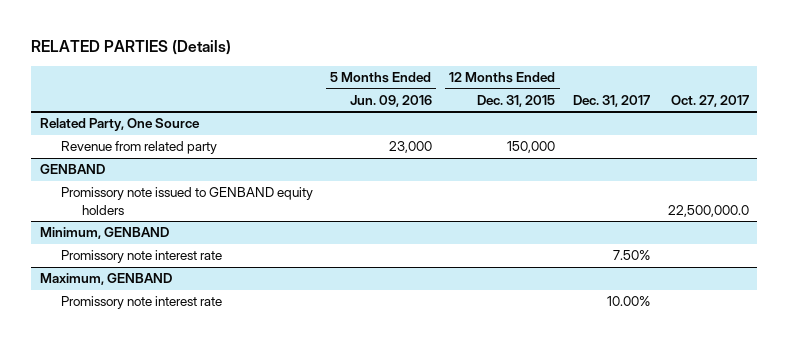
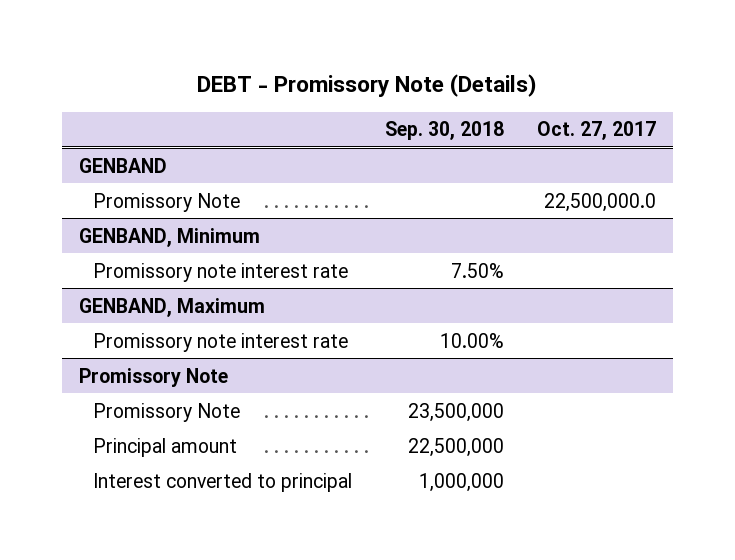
- RELATED PARTIES (Details)
+ DEBT - Promissory Note (Details)
- | 5 Months Ended Jun. 09, 2016 | 12 Months Ended Dec. 31, 2015 | Dec. 31, 2017 | Oct. 27, 2017
+ | Sep. 30, 2018 | Oct. 27, 2017
- Related Party, One Source
- Revenue from related party | 23,000 | 150,000 | |
@ GENBAND
- Promissory note issued to GENBAND equity holders | | | | 22,500,000.0
- Minimum, GENBAND
@ GENBAND
+ Promissory Note | | 22,500,000.0
+ GENBAND, Minimum
- Maximum, GENBAND
+ GENBAND, Maximum
+ Promissory Note
+ Promissory Note | 23,500,000 |
+ Principal amount | 22,500,000 |
+ Interest converted to principal | 1,000,000 |

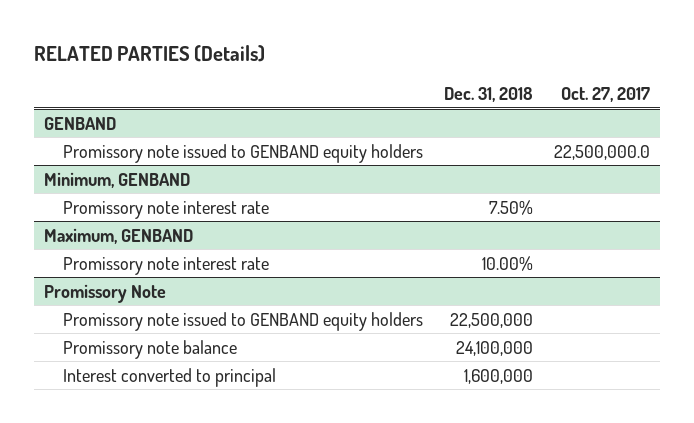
- DEBT - Promissory Note (Details)
+ RELATED PARTIES (Details)
- | Sep. 30, 2018 | Oct. 27, 2017
+ | Dec. 31, 2018 | Oct. 27, 2017
@ GENBAND
- Promissory Note | | 22,500,000.0
- GENBAND, Minimum
@ GENBAND
+ Promissory note issued to GENBAND equity holders | | 22,500,000.0
+ Minimum, GENBAND
- GENBAND, Maximum
+ Maximum, GENBAND
@ Promissory Note
- Promissory Note | 23,500,000 |
- Principal amount | 22,500,000 |
+ Promissory note issued to GENBAND equity holders | 22,500,000 |
+ Promissory note balance | 24,100,000 |

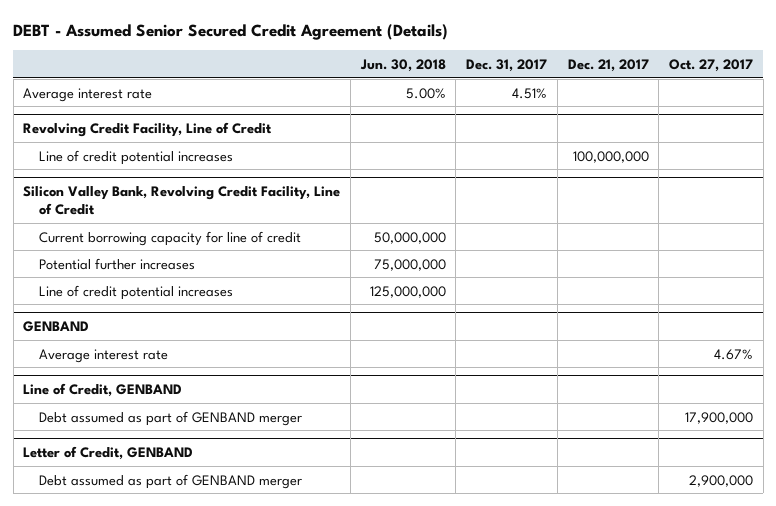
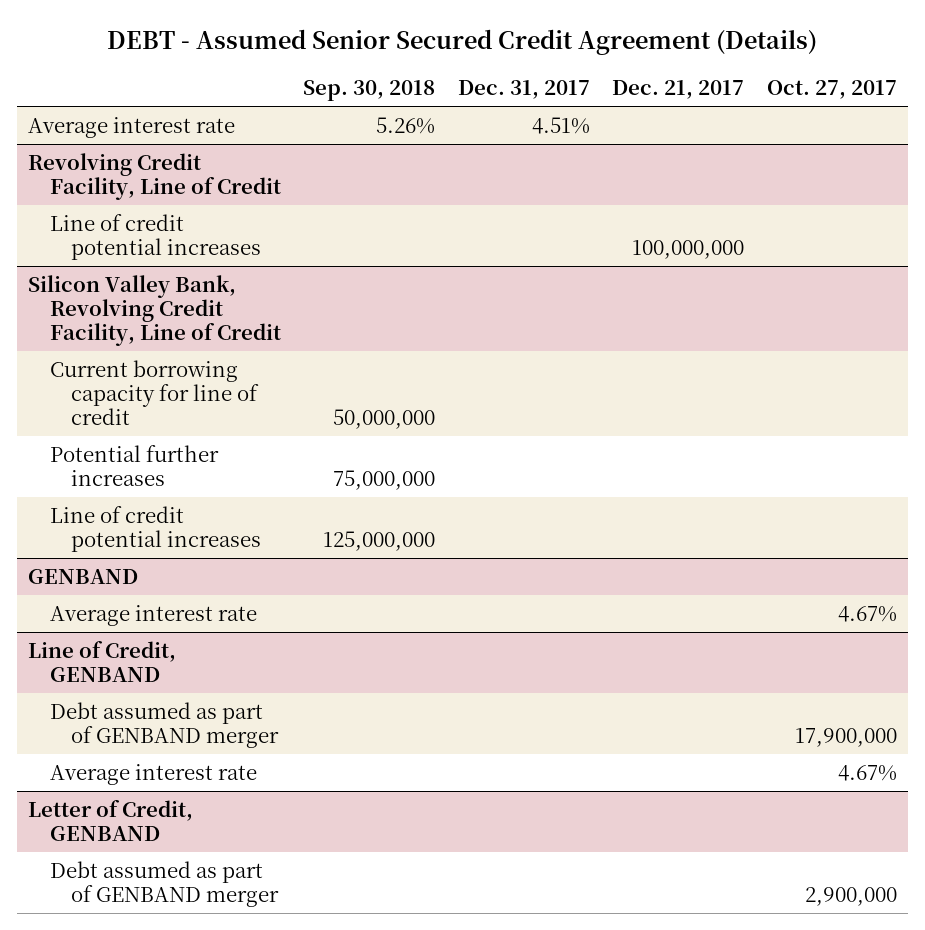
- | Jun. 30, 2018 | Dec. 31, 2017 | Dec. 21, 2017 | Oct. 27, 2017
+ | Sep. 30, 2018 | Dec. 31, 2017 | Dec. 21, 2017 | Oct. 27, 2017
@ Line of Credit, GENBAND
+ Average interest rate | | | | 4.67%

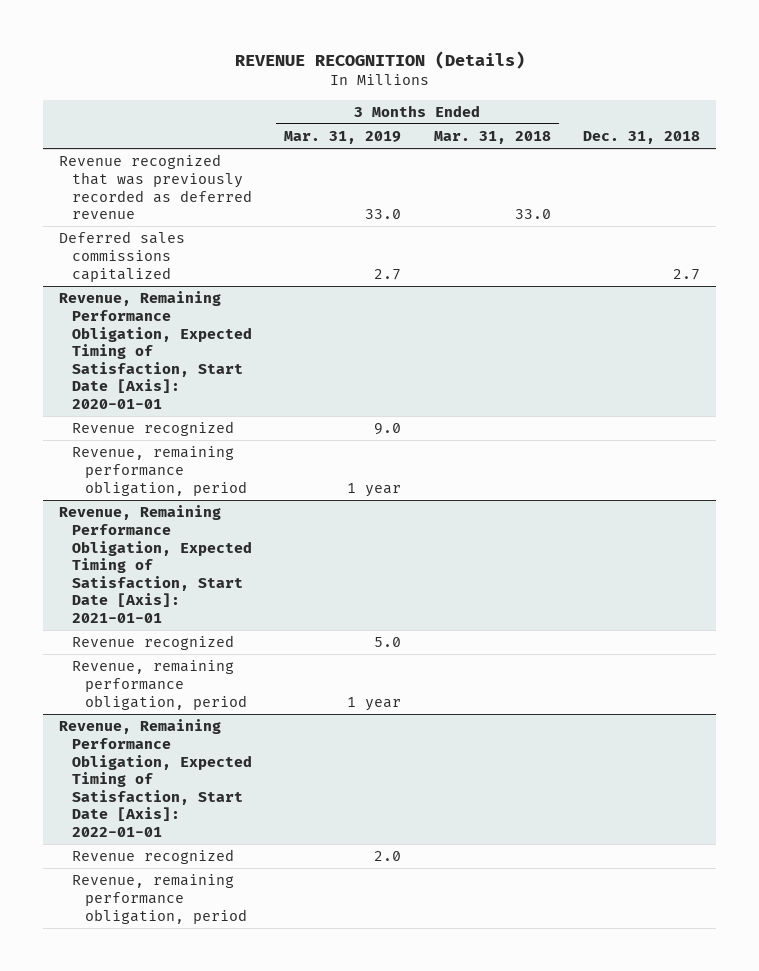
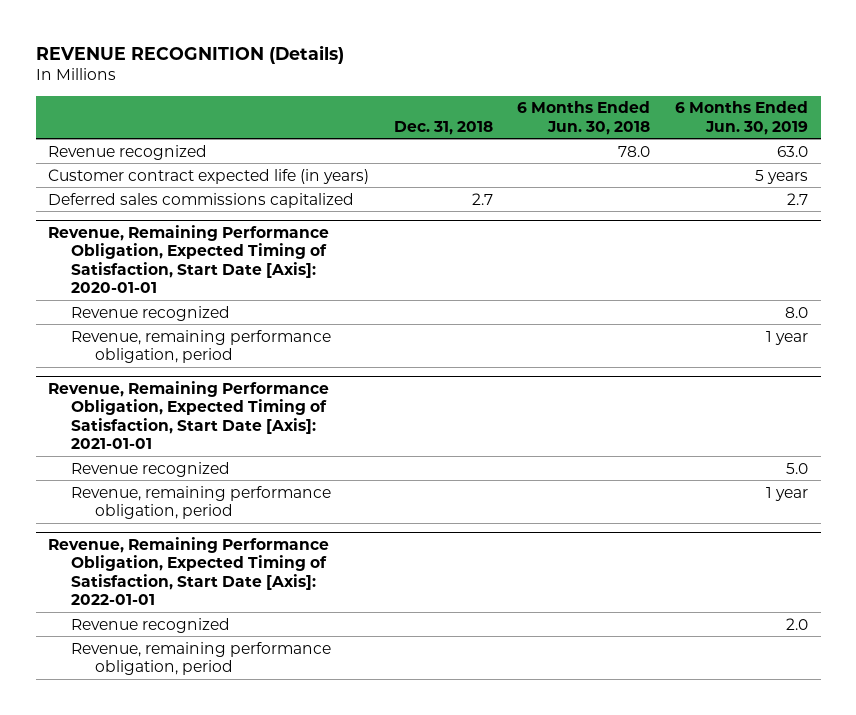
- | 3 Months Ended Mar. 31, 2019 | 3 Months Ended Mar. 31, 2018 | Dec. 31, 2018
+ | Dec. 31, 2018 | 6 Months Ended Jun. 30, 2018 | 6 Months Ended Jun. 30, 2019
- Revenue recognized that was previously recorded as deferred revenue | 33.0 | 33.0 |
+ Revenue recognized | | 78.0 | 63.0
+ Customer contract expected life (in years) | | | 5 years

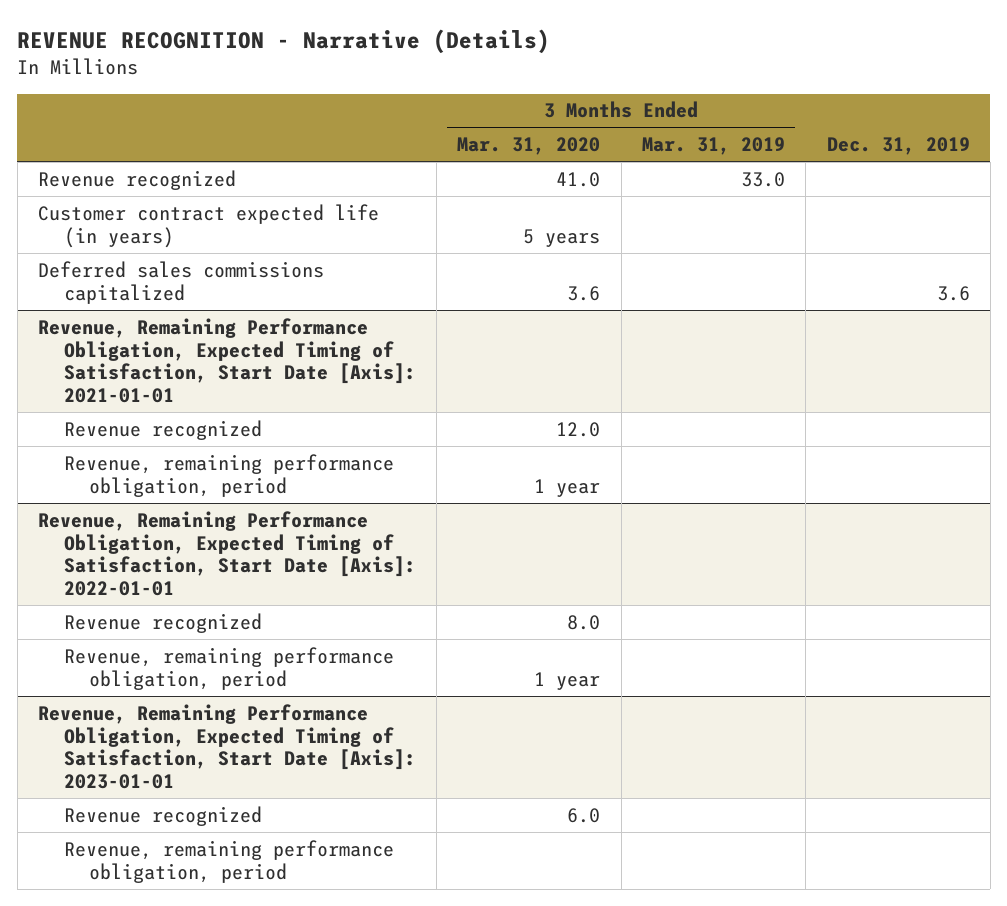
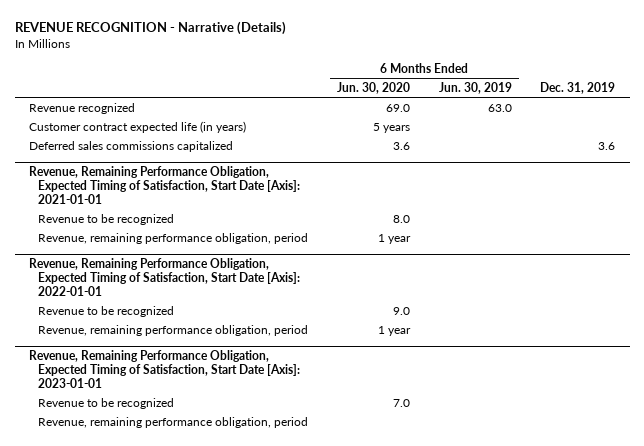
- | 3 Months Ended Mar. 31, 2020 | 3 Months Ended Mar. 31, 2019 | Dec. 31, 2019
+ | 6 Months Ended Jun. 30, 2020 | 6 Months Ended Jun. 30, 2019 | Dec. 31, 2019
@ Revenue, Remaining Performance Obligation, Expected Timing of Satisfaction, Start Date [Axis]: 2021-01-01
- Revenue recognized | 12.0 | |
+ Revenue to be recognized | 8.0 | |
@ Revenue, Remaining Performance Obligation, Expected Timing of Satisfaction, Start Date [Axis]: 2022-01-01
- Revenue recognized | 8.0 | |
+ Revenue to be recognized | 9.0 | |
@ Revenue, Remaining Performance Obligation, Expected Timing of Satisfaction, Start Date [Axis]: 2023-01-01
- Revenue recognized | 6.0 | |
+ Revenue to be recognized | 7.0 | |

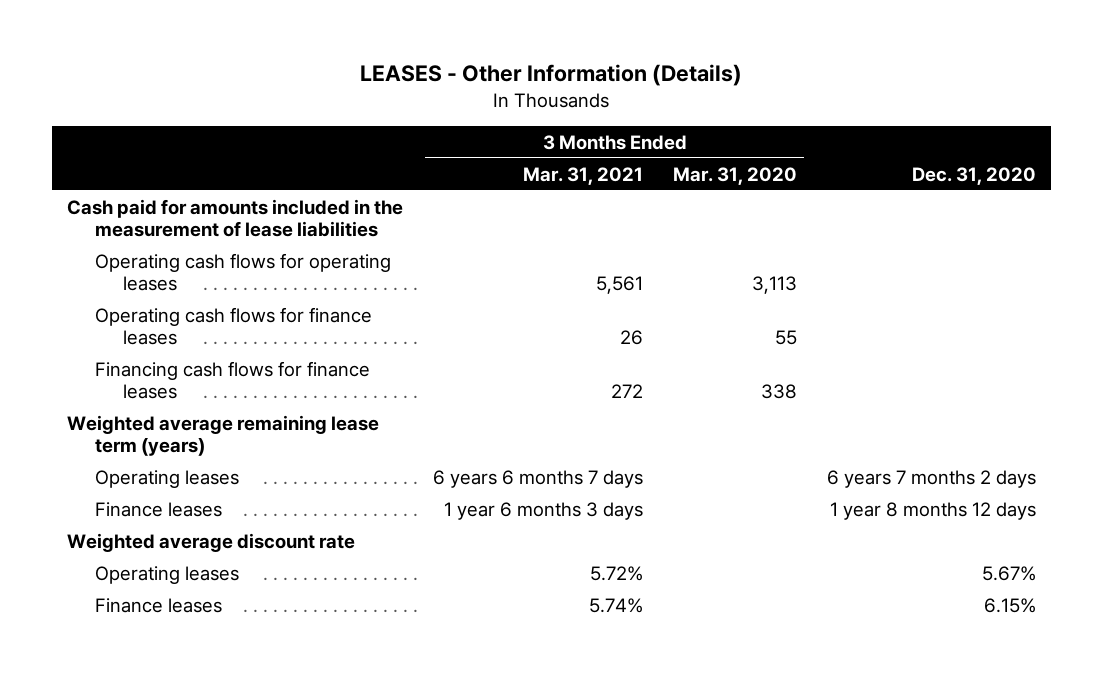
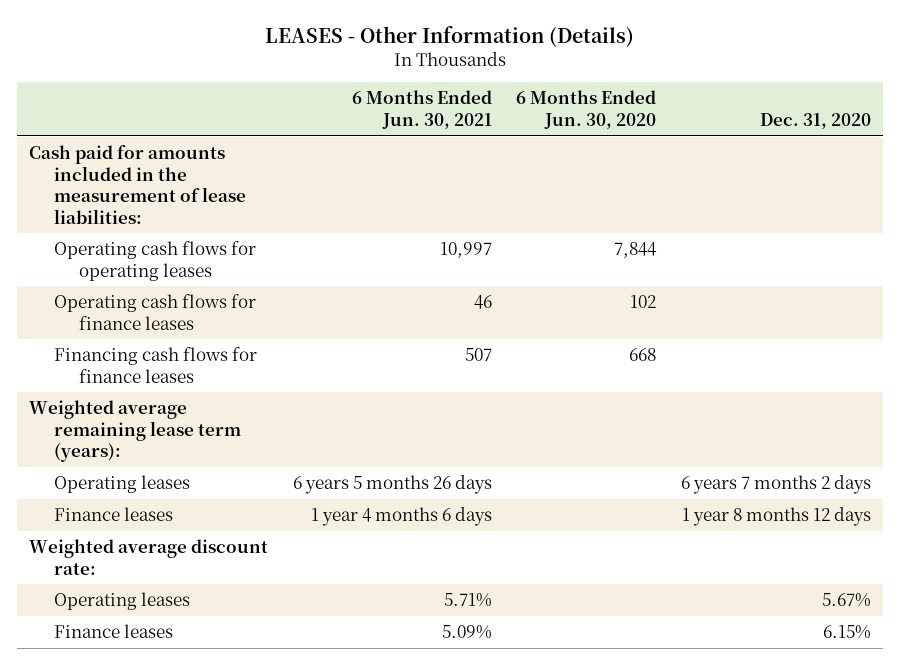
- | 3 Months Ended Mar. 31, 2021 | 3 Months Ended Mar. 31, 2020 | Dec. 31, 2020
+ | 6 Months Ended Jun. 30, 2021 | 6 Months Ended Jun. 30, 2020 | Dec. 31, 2020
- Cash paid for amounts included in the measurement of lease liabilities
+ Cash paid for amounts included in the measurement of lease liabilities:
- Weighted average remaining lease term (years)
+ Weighted average remaining lease term (years):
- Weighted average discount rate
+ Weighted average discount rate:

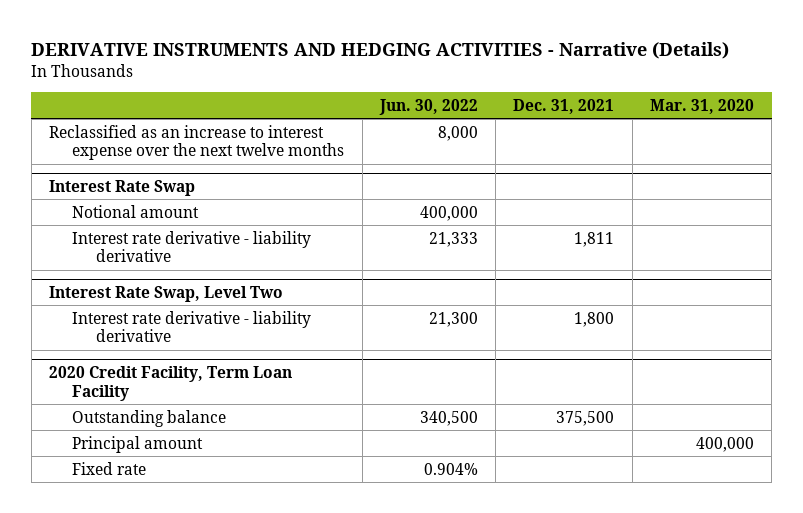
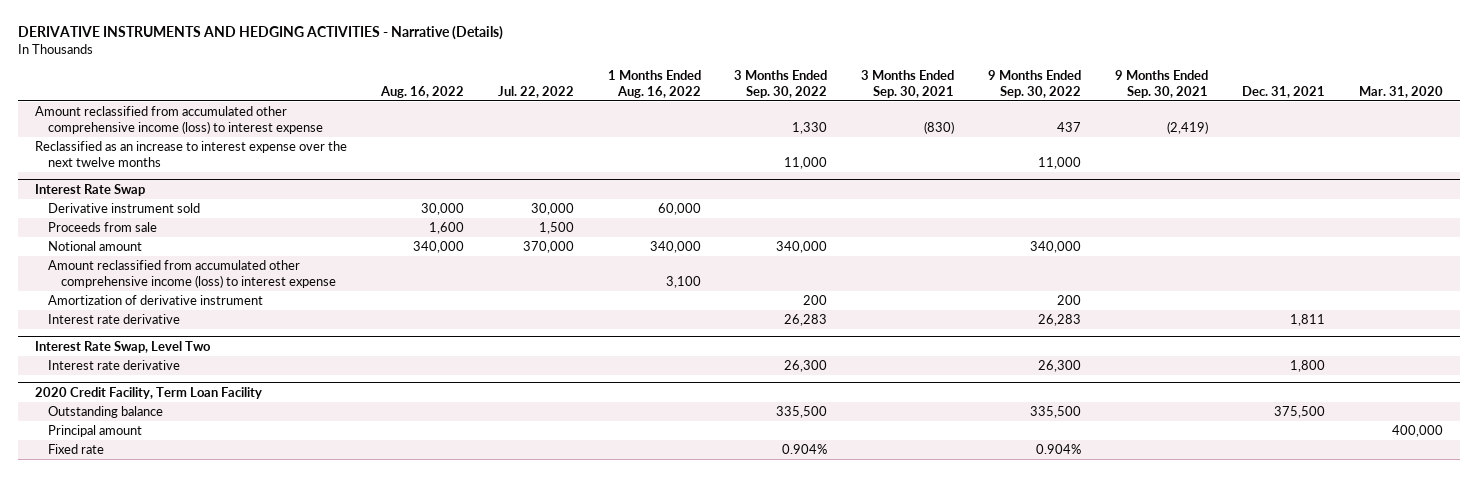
- | Jun. 30, 2022 | Dec. 31, 2021 | Mar. 31, 2020
+ | Aug. 16, 2022 | Jul. 22, 2022 | 1 Months Ended Aug. 16, 2022 | 3 Months Ended Sep. 30, 2022 | 3 Months Ended Sep. 30, 2021 | 9 Months Ended Sep. 30, 2022 | 9 Months Ended Sep. 30, 2021 | Dec. 31, 2021 | Mar. 31, 2020
+ Amount reclassified from accumulated other comprehensive income (loss) to interest expense | | | | 1,330 | (830) | 437 | (2,419) | |
@ Interest Rate Swap
+ Derivative instrument sold | 30,000 | 30,000 | 60,000 | | | | | |
+ Proceeds from sale | 1,600 | 1,500 | | | | | | |
- Interest rate derivative - liability derivative | 21,333 | 1,811 |
+ Amount reclassified from accumulated other comprehensive income (loss) to interest expense | | | 3,100 | | | | | |
+ Amortization of derivative instrument | | | | 200 | | 200 | | |
+ Interest rate derivative | | | | 26,283 | | 26,283 | | 1,811 |
@ Interest Rate Swap, Level Two
- Interest rate derivative - liability derivative | 21,300 | 1,800 |
+ Interest rate derivative | | | | 26,300 | | 26,300 | | 1,800 |

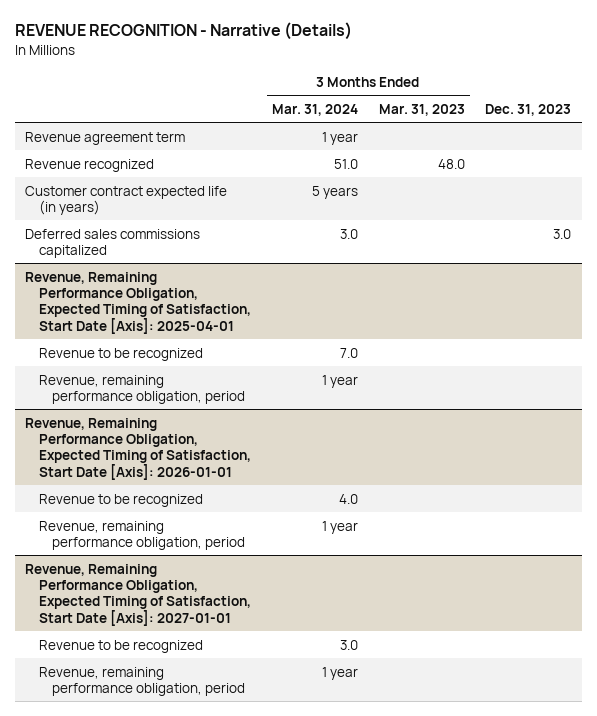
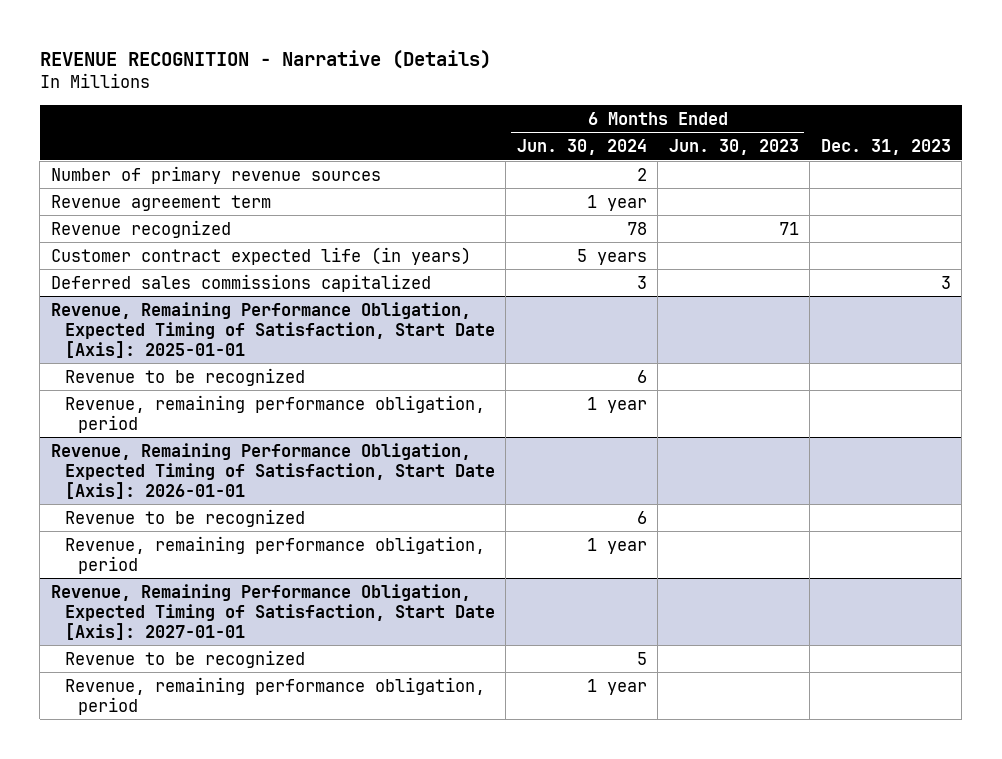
- | 3 Months Ended Mar. 31, 2024 | 3 Months Ended Mar. 31, 2023 | Dec. 31, 2023
+ | 6 Months Ended Jun. 30, 2024 | 6 Months Ended Jun. 30, 2023 | Dec. 31, 2023
+ Number of primary revenue sources | 2 | |
- Deferred sales commissions capitalized | 3.0 | | 3.0
- Revenue, Remaining Performance Obligation, Expected Timing of Satisfaction, Start Date [Axis]: 2025-04-01
- Revenue to be recognized | 7.0 | |
- Revenue, remaining performance obligation, period | 1 year | |
+ Deferred sales commissions capitalized | 3 | | 3
+ Revenue, Remaining Performance Obligation, Expected Timing of Satisfaction, Start Date [Axis]: 2025-01-01
+ Revenue to be recognized | 6 | |
+ Revenue, remaining performance obligation, period | 1 year | |

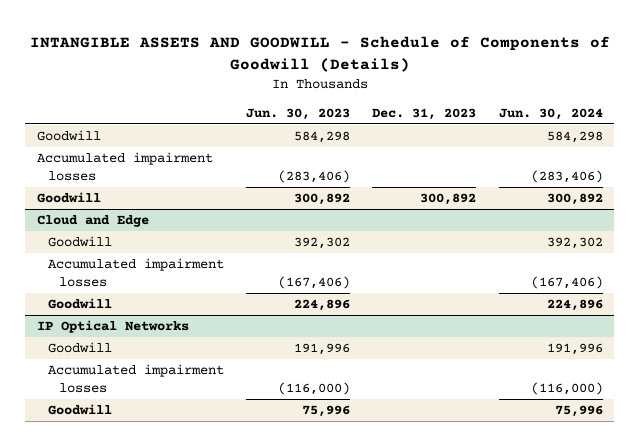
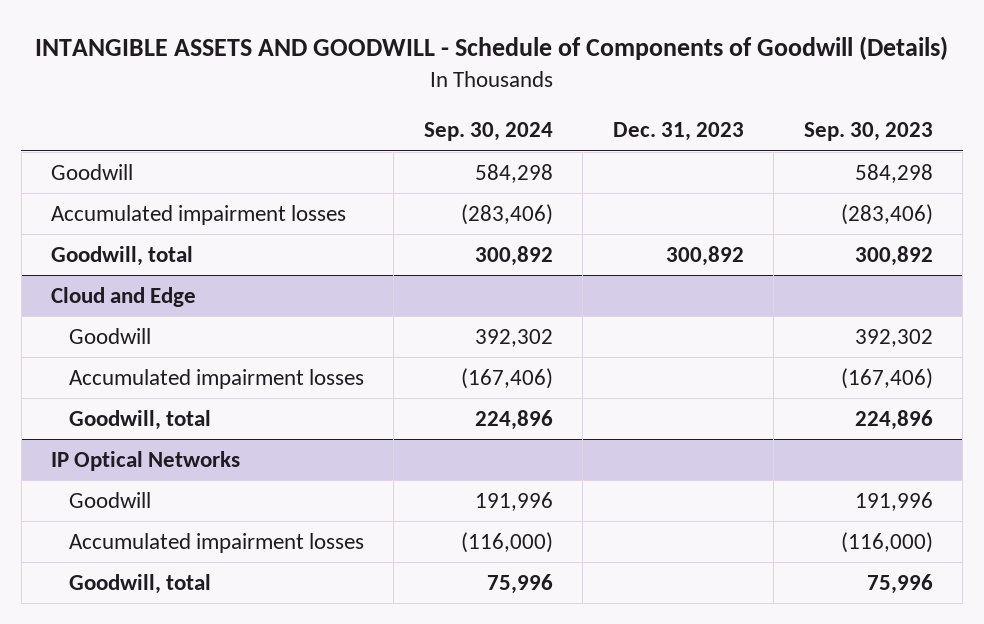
- | Jun. 30, 2023 | Dec. 31, 2023 | Jun. 30, 2024
+ | Sep. 30, 2024 | Dec. 31, 2023 | Sep. 30, 2023
- Goodwill | 300,892 | 300,892 | 300,892
+ Goodwill, total | 300,892 | 300,892 | 300,892
@ Cloud and Edge
- Goodwill | 224,896 | | 224,896
+ Goodwill, total | 224,896 | | 224,896
@ IP Optical Networks
- Goodwill | 75,996 | | 75,996
+ Goodwill, total | 75,996 | | 75,996

